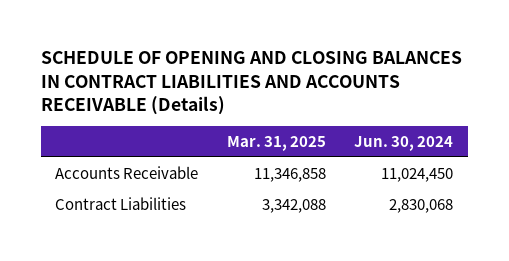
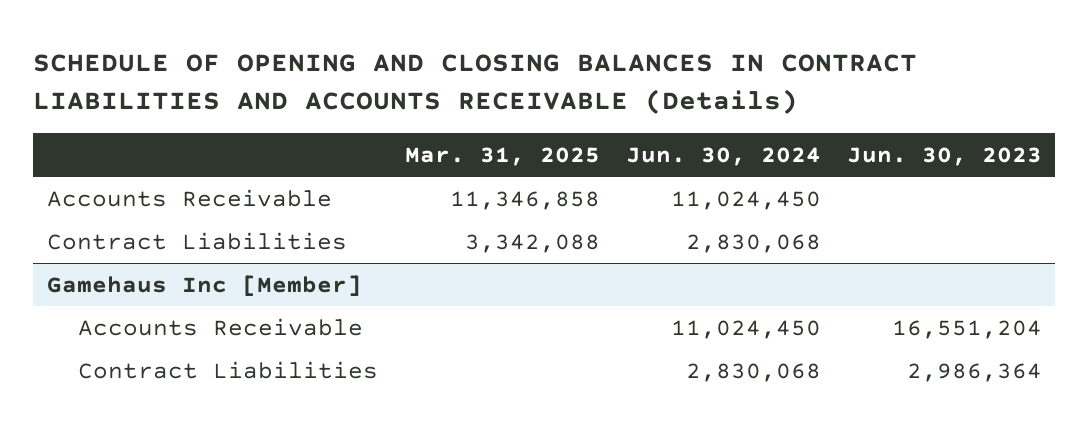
- | Mar. 31, 2025 | Jun. 30, 2024
+ | Mar. 31, 2025 | Jun. 30, 2024 | Jun. 30, 2023
+ Gamehaus Inc [Member]
+ Accounts Receivable | | 11,024,450 | 16,551,204
+ Contract Liabilities | | 2,830,068 | 2,986,364

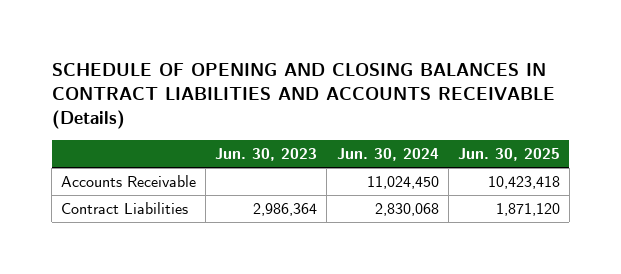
- | Mar. 31, 2025 | Jun. 30, 2024 | Jun. 30, 2023
+ | Jun. 30, 2023 | Jun. 30, 2024 | Jun. 30, 2025
- Contract Liabilities | 3,342,088 | 2,830,068 |
- Gamehaus Inc [Member]
- Accounts Receivable | | 11,024,450 | 16,551,204

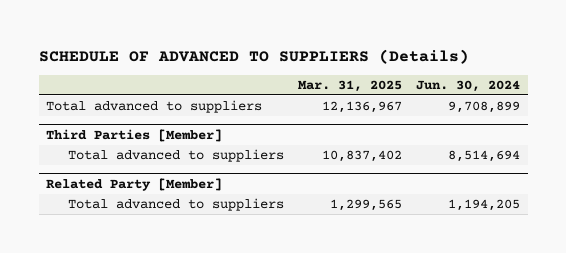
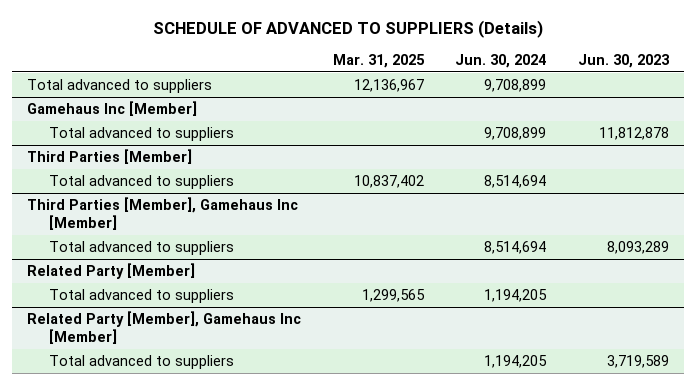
- | Mar. 31, 2025 | Jun. 30, 2024
+ | Mar. 31, 2025 | Jun. 30, 2024 | Jun. 30, 2023
+ Gamehaus Inc [Member]
+ Total advanced to suppliers | | 9,708,899 | 11,812,878
+ Third Parties [Member], Gamehaus Inc [Member]
+ Total advanced to suppliers | | 8,514,694 | 8,093,289
+ Related Party [Member], Gamehaus Inc [Member]
+ Total advanced to suppliers | | 1,194,205 | 3,719,589

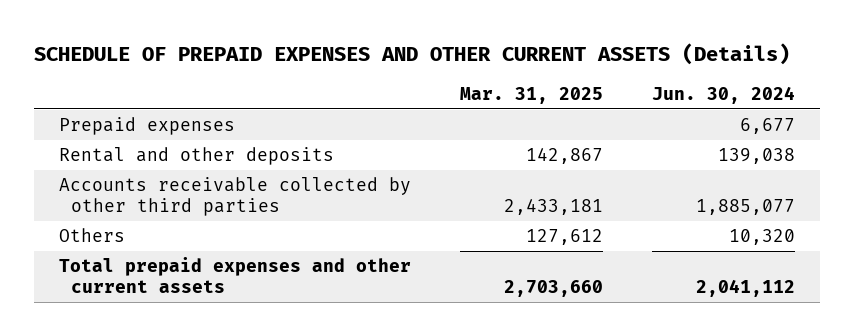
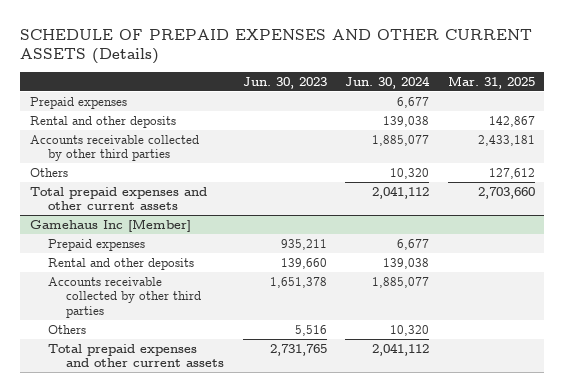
- | Mar. 31, 2025 | Jun. 30, 2024
+ | Jun. 30, 2023 | Jun. 30, 2024 | Mar. 31, 2025
+ Gamehaus Inc [Member]
+ Prepaid expenses | 935,211 | 6,677 |
+ Rental and other deposits | 139,660 | 139,038 |
+ Accounts receivable collected by other third parties | 1,651,378 | 1,885,077 |
+ Others | 5,516 | 10,320 |
+ Total prepaid expenses and other current assets | 2,731,765 | 2,041,112 |

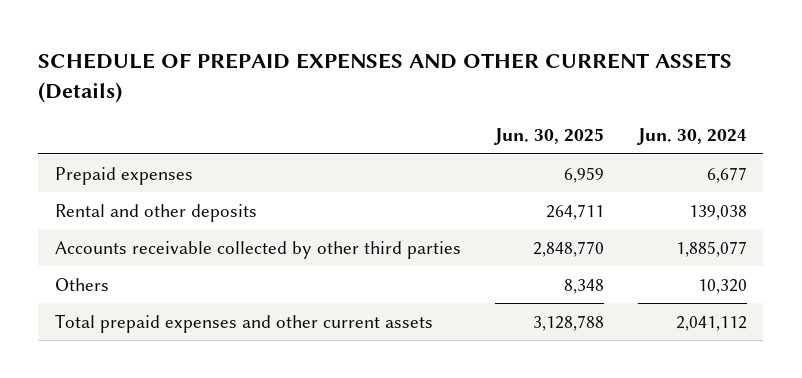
- | Jun. 30, 2023 | Jun. 30, 2024 | Mar. 31, 2025
+ | Jun. 30, 2025 | Jun. 30, 2024
- Gamehaus Inc [Member]
- Prepaid expenses | 935,211 | 6,677 |
- Rental and other deposits | 139,660 | 139,038 |
- Accounts receivable collected by other third parties | 1,651,378 | 1,885,077 |
- Others | 5,516 | 10,320 |
- Total prepaid expenses and other current assets | 2,731,765 | 2,041,112 |

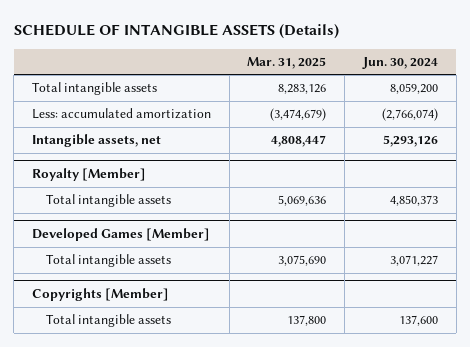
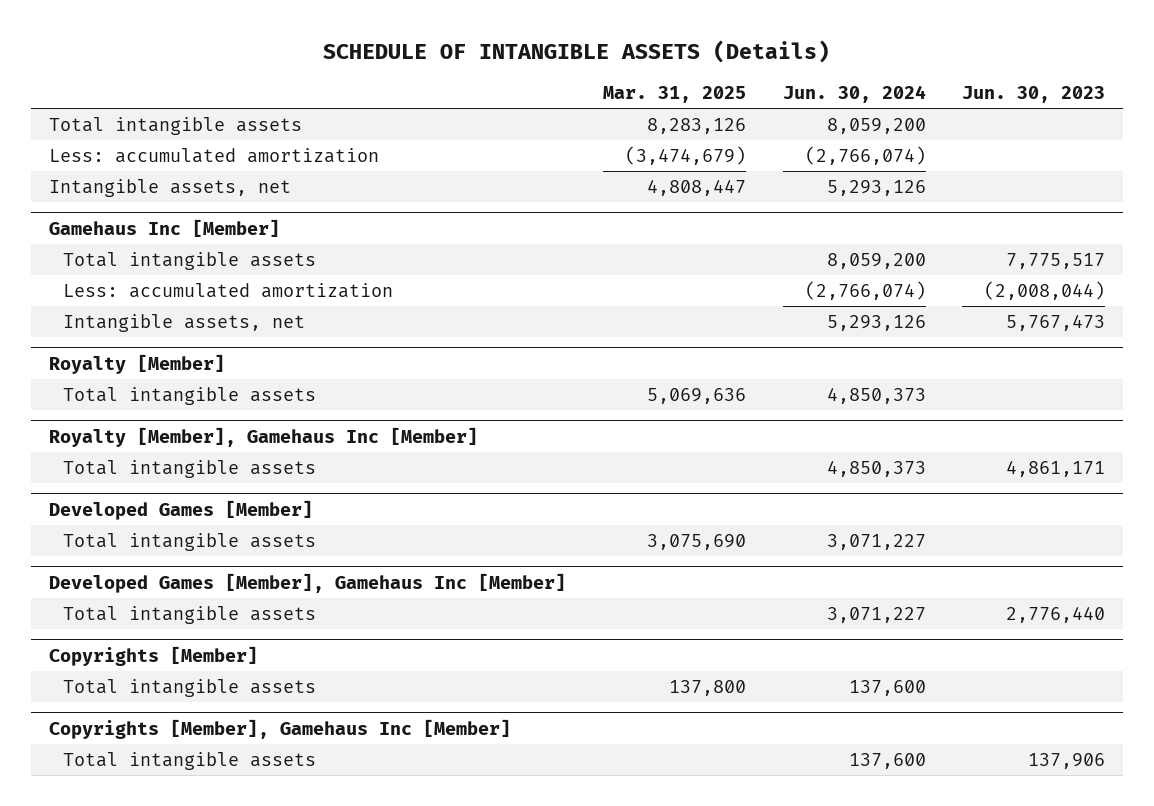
- | Mar. 31, 2025 | Jun. 30, 2024
+ | Mar. 31, 2025 | Jun. 30, 2024 | Jun. 30, 2023
+ Gamehaus Inc [Member]
+ Total intangible assets | | 8,059,200 | 7,775,517
+ Less: accumulated amortization | | (2,766,074) | (2,008,044)
+ Intangible assets, net | | 5,293,126 | 5,767,473
+ Royalty [Member], Gamehaus Inc [Member]
+ Total intangible assets | | 4,850,373 | 4,861,171
+ Developed Games [Member], Gamehaus Inc [Member]
+ Total intangible assets | | 3,071,227 | 2,776,440
+ Copyrights [Member], Gamehaus Inc [Member]
+ Total intangible assets | | 137,600 | 137,906

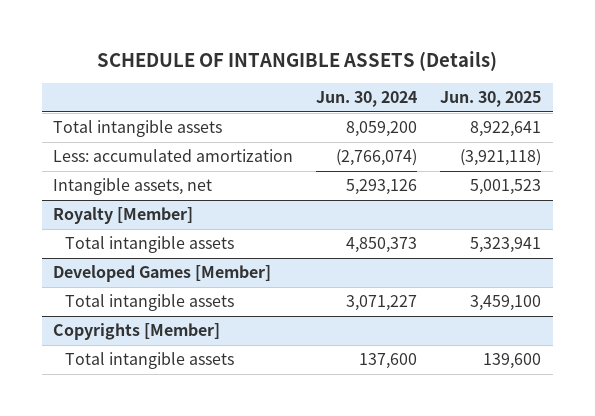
- | Mar. 31, 2025 | Jun. 30, 2024 | Jun. 30, 2023
+ | Jun. 30, 2024 | Jun. 30, 2025
- Gamehaus Inc [Member]
- Total intangible assets | | 8,059,200 | 7,775,517
- Less: accumulated amortization | | (2,766,074) | (2,008,044)
- Intangible assets, net | | 5,293,126 | 5,767,473
- Royalty [Member], Gamehaus Inc [Member]
- Total intangible assets | | 4,850,373 | 4,861,171
- Developed Games [Member], Gamehaus Inc [Member]
- Total intangible assets | | 3,071,227 | 2,776,440
- Copyrights [Member], Gamehaus Inc [Member]
- Total intangible assets | | 137,600 | 137,906

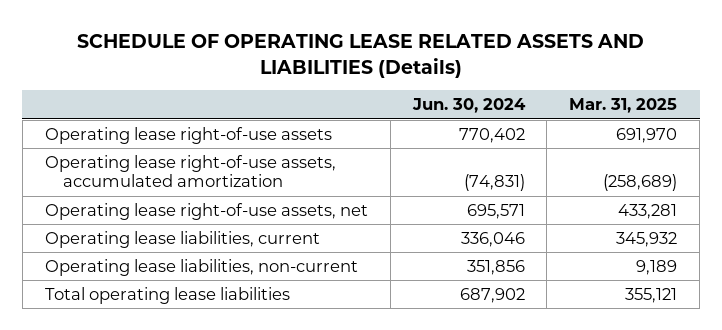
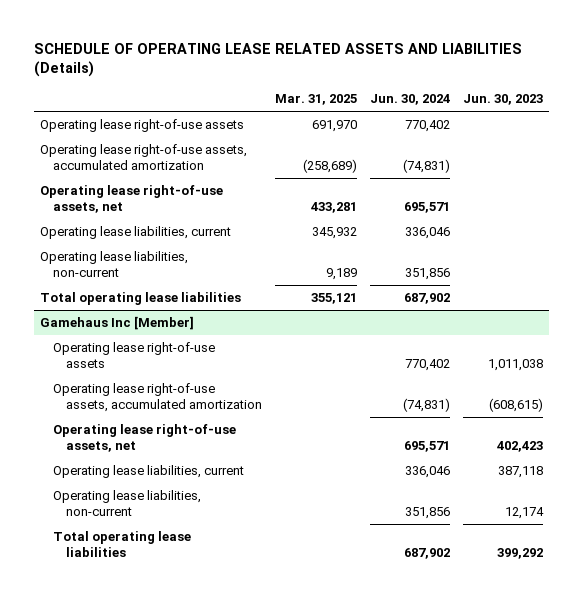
- | Jun. 30, 2024 | Mar. 31, 2025
+ | Mar. 31, 2025 | Jun. 30, 2024 | Jun. 30, 2023
+ Gamehaus Inc [Member]
+ Operating lease right-of-use assets | | 770,402 | 1,011,038
+ Operating lease right-of-use assets, accumulated amortization | | (74,831) | (608,615)
+ Operating lease right-of-use assets, net | | 695,571 | 402,423
+ Operating lease liabilities, current | | 336,046 | 387,118
+ Operating lease liabilities, non-current | | 351,856 | 12,174
+ Total operating lease liabilities | | 687,902 | 399,292

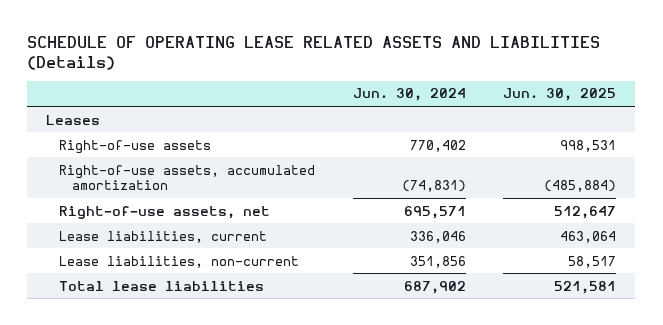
- | Mar. 31, 2025 | Jun. 30, 2024 | Jun. 30, 2023
+ | Jun. 30, 2024 | Jun. 30, 2025
- Operating lease right-of-use assets | 691,970 | 770,402 |
- Operating lease right-of-use assets, accumulated amortization | (258,689) | (74,831) |
- Operating lease right-of-use assets, net | 433,281 | 695,571 |
- Operating lease liabilities, current | 345,932 | 336,046 |
- Operating lease liabilities, non-current | 9,189 | 351,856 |
- Total operating lease liabilities | 355,121 | 687,902 |
- Gamehaus Inc [Member]
- Operating lease right-of-use assets | | 770,402 | 1,011,038
- Operating lease right-of-use assets, accumulated amortization | | (74,831) | (608,615)
- Operating lease right-of-use assets, net | | 695,571 | 402,423
- Operating lease liabilities, current | | 336,046 | 387,118
- Operating lease liabilities, non-current | | 351,856 | 12,174
- Total operating lease liabilities | | 687,902 | 399,292
+ Leases
+ Right-of-use assets | 770,402 | 998,531
+ Right-of-use assets, accumulated amortization | (74,831) | (485,884)
+ Right-of-use assets, net | 695,571 | 512,647
+ Lease liabilities, current | 336,046 | 463,064
+ Lease liabilities, non-current | 351,856 | 58,517
+ Total lease liabilities | 687,902 | 521,581

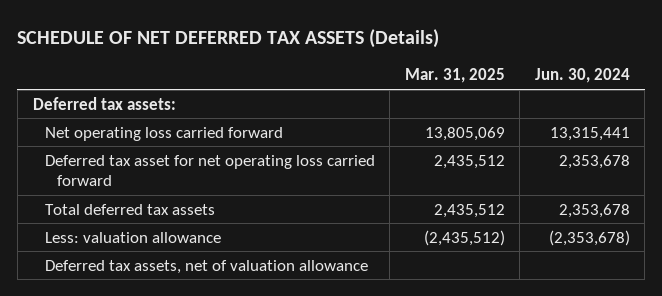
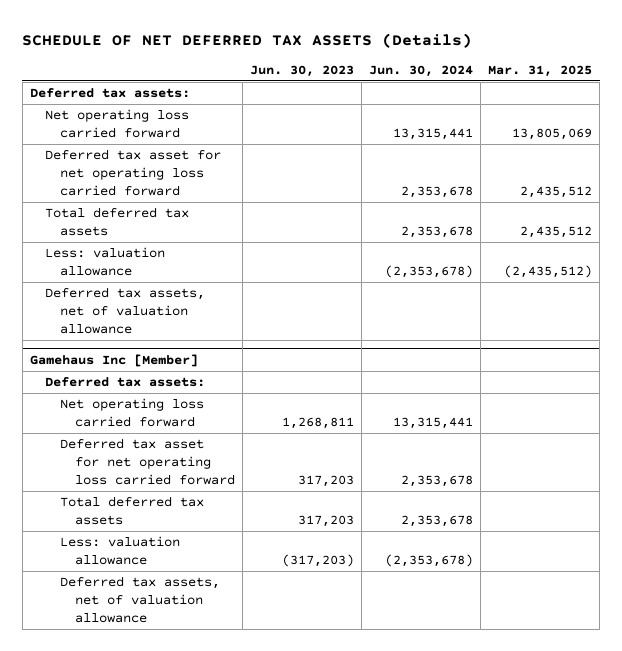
- | Mar. 31, 2025 | Jun. 30, 2024
+ | Jun. 30, 2023 | Jun. 30, 2024 | Mar. 31, 2025
+ Gamehaus Inc [Member]
+ Deferred tax assets:
+ Net operating loss carried forward | 1,268,811 | 13,315,441 |
+ Deferred tax asset for net operating loss carried forward | 317,203 | 2,353,678 |
+ Total deferred tax assets | 317,203 | 2,353,678 |
+ Less: valuation allowance | (317,203) | (2,353,678) |
+ Deferred tax assets, net of valuation allowance

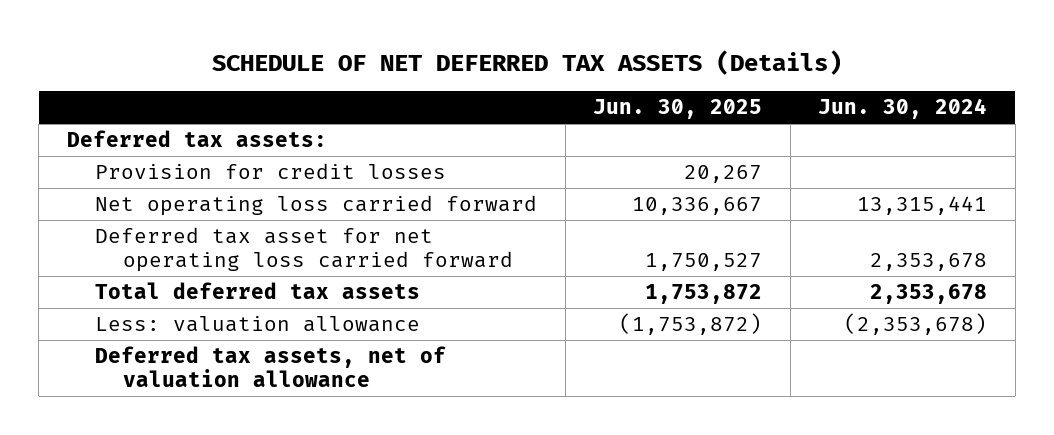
- | Jun. 30, 2023 | Jun. 30, 2024 | Mar. 31, 2025
+ | Jun. 30, 2025 | Jun. 30, 2024
- Net operating loss carried forward | | 13,315,441 | 13,805,069
- Deferred tax asset for net operating loss carried forward | | 2,353,678 | 2,435,512
- Total deferred tax assets | | 2,353,678 | 2,435,512
- Less: valuation allowance | | (2,353,678) | (2,435,512)
- Deferred tax assets, net of valuation allowance
- Gamehaus Inc [Member]
- Deferred tax assets:
+ Provision for credit losses | 20,267 |

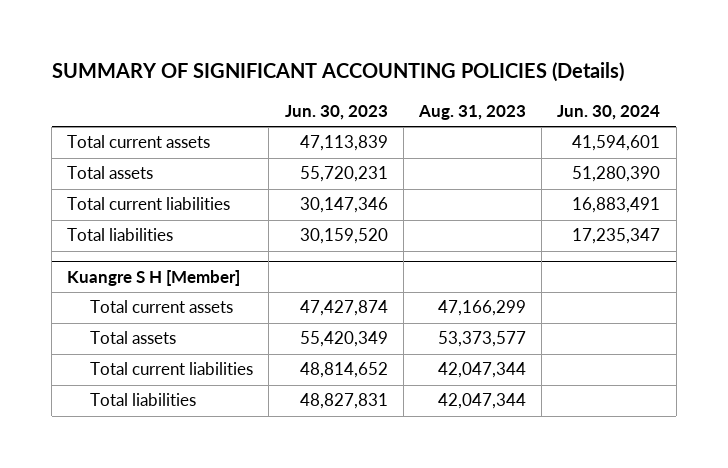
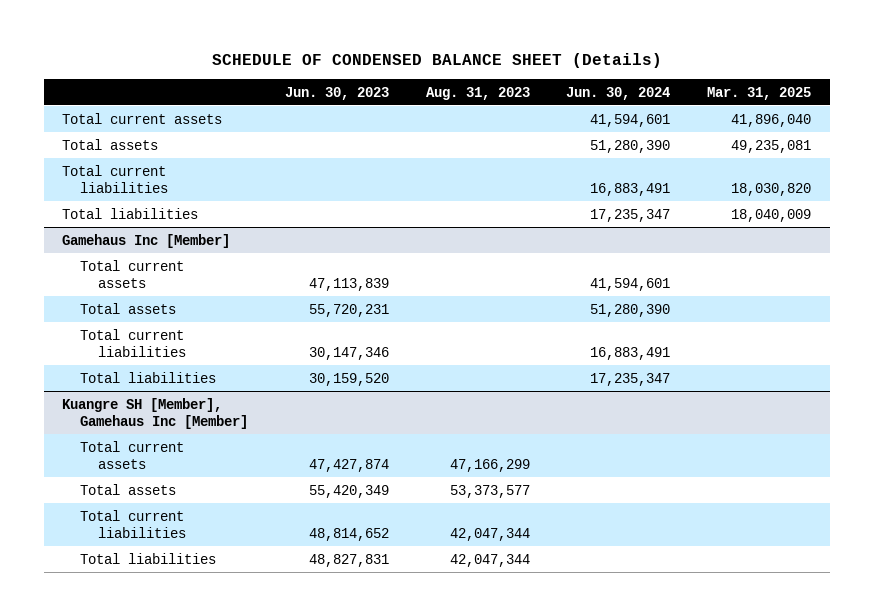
- SUMMARY OF SIGNIFICANT ACCOUNTING POLICIES (Details)
+ SCHEDULE OF CONDENSED BALANCE SHEET (Details)
- | Jun. 30, 2023 | Aug. 31, 2023 | Jun. 30, 2024
+ | Jun. 30, 2023 | Aug. 31, 2023 | Jun. 30, 2024 | Mar. 31, 2025
+ Total current assets | | | 41,594,601 | 41,896,040
+ Total assets | | | 51,280,390 | 49,235,081
+ Total current liabilities | | | 16,883,491 | 18,030,820
+ Total liabilities | | | 17,235,347 | 18,040,009
+ Gamehaus Inc [Member]
- Kuangre S H [Member]
+ Kuangre SH [Member], Gamehaus Inc [Member]

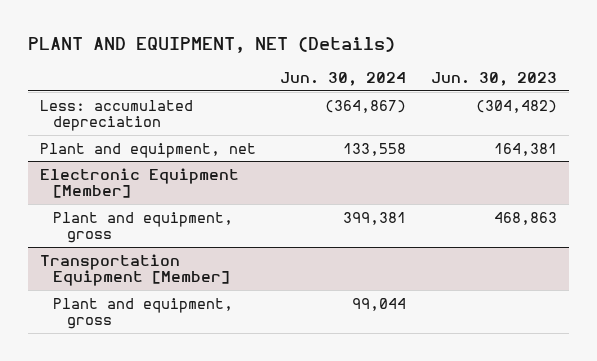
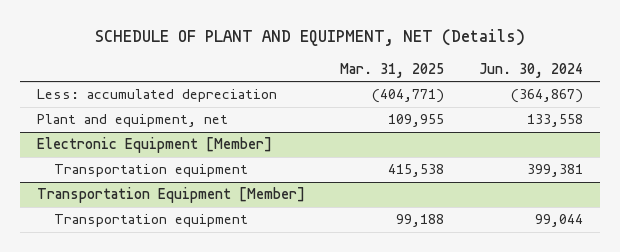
- PLANT AND EQUIPMENT, NET (Details)
+ SCHEDULE OF PLANT AND EQUIPMENT, NET (Details)
- | Jun. 30, 2024 | Jun. 30, 2023
+ | Mar. 31, 2025 | Jun. 30, 2024
@ Electronic Equipment [Member]
- Plant and equipment, gross | 399,381 | 468,863
+ Transportation equipment | 415,538 | 399,381
@ Transportation Equipment [Member]
- Plant and equipment, gross | 99,044 |
+ Transportation equipment | 99,188 | 99,044

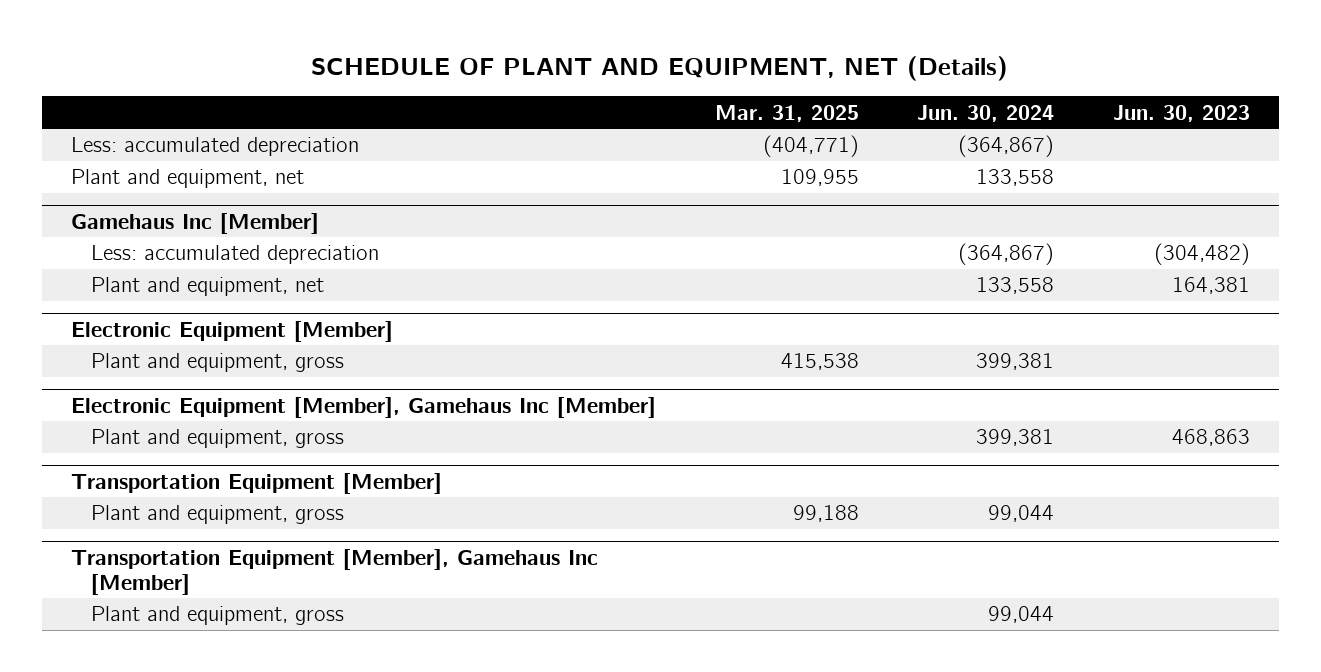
- | Mar. 31, 2025 | Jun. 30, 2024
+ | Mar. 31, 2025 | Jun. 30, 2024 | Jun. 30, 2023
+ Gamehaus Inc [Member]
+ Less: accumulated depreciation | | (364,867) | (304,482)
+ Plant and equipment, net | | 133,558 | 164,381
@ Electronic Equipment [Member]
- Transportation equipment | 415,538 | 399,381
+ Plant and equipment, gross | 415,538 | 399,381 |
+ Electronic Equipment [Member], Gamehaus Inc [Member]
+ Plant and equipment, gross | | 399,381 | 468,863
@ Transportation Equipment [Member]
- Transportation equipment | 99,188 | 99,044
+ Plant and equipment, gross | 99,188 | 99,044 |
+ Transportation Equipment [Member], Gamehaus Inc [Member]
+ Plant and equipment, gross | | 99,044 |

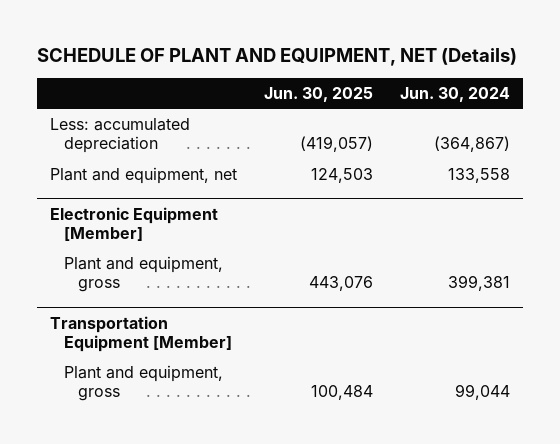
- | Mar. 31, 2025 | Jun. 30, 2024 | Jun. 30, 2023
+ | Jun. 30, 2025 | Jun. 30, 2024
- Gamehaus Inc [Member]
- Less: accumulated depreciation | | (364,867) | (304,482)
- Plant and equipment, net | | 133,558 | 164,381
- Electronic Equipment [Member], Gamehaus Inc [Member]
- Plant and equipment, gross | | 399,381 | 468,863
- Transportation Equipment [Member], Gamehaus Inc [Member]
- Plant and equipment, gross | | 99,044 |

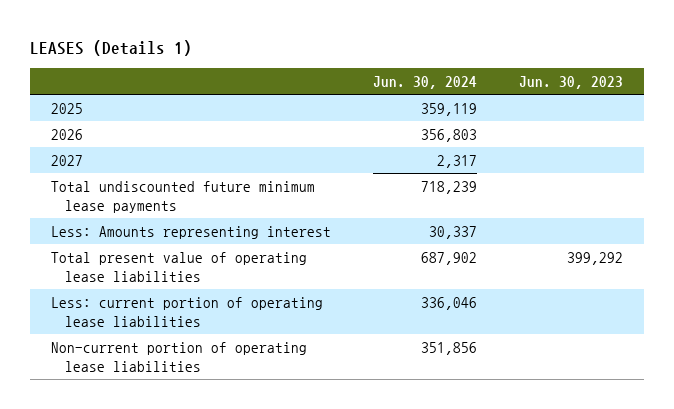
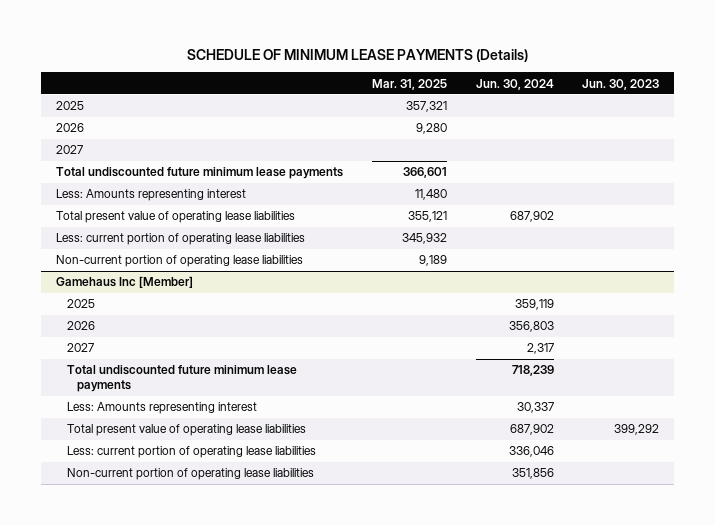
- LEASES (Details 1)
+ SCHEDULE OF MINIMUM LEASE PAYMENTS (Details)
- | Jun. 30, 2024 | Jun. 30, 2023
+ | Mar. 31, 2025 | Jun. 30, 2024 | Jun. 30, 2023
+ 2025 | 357,321 | |
+ 2026 | 9,280 | |
+ 2027
+ Total undiscounted future minimum lease payments | 366,601 | |
+ Less: Amounts representing interest | 11,480 | |
+ Total present value of operating lease liabilities | 355,121 | 687,902 |
+ Less: current portion of operating lease liabilities | 345,932 | |
+ Non-current portion of operating lease liabilities | 9,189 | |
+ Gamehaus Inc [Member]

